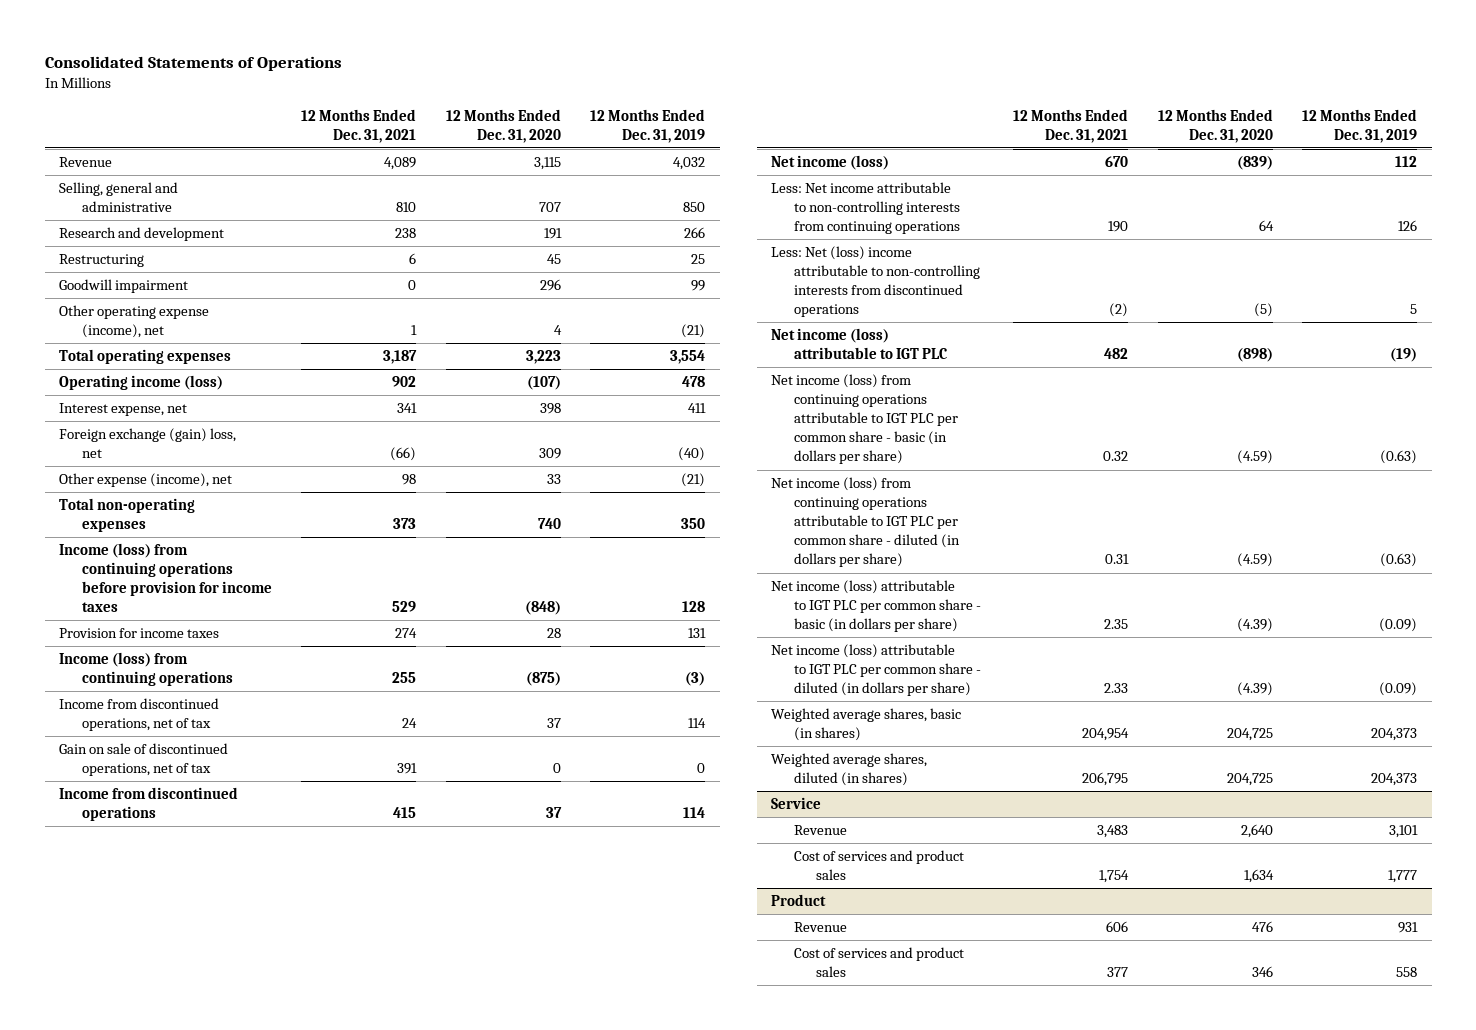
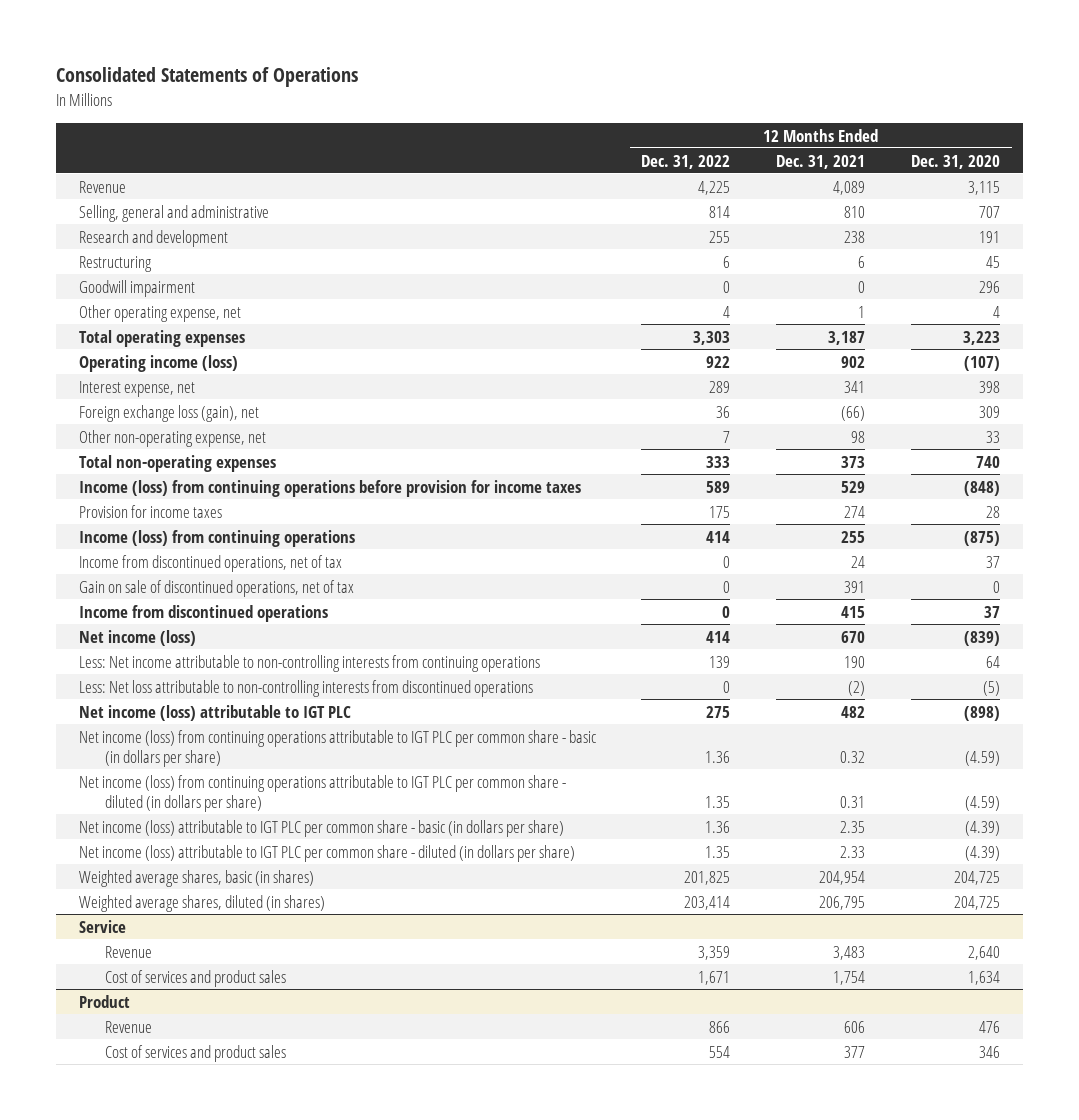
- | 12 Months Ended Dec. 31, 2021 | 12 Months Ended Dec. 31, 2020 | 12 Months Ended Dec. 31, 2019
+ | 12 Months Ended Dec. 31, 2022 | 12 Months Ended Dec. 31, 2021 | 12 Months Ended Dec. 31, 2020
- Other operating expense (income), net | 1 | 4 | (21)
+ Other operating expense, net | 4 | 1 | 4
- Foreign exchange (gain) loss, net | (66) | 309 | (40)
- Other expense (income), net | 98 | 33 | (21)
+ Foreign exchange loss (gain), net | 36 | (66) | 309
+ Other non-operating expense, net | 7 | 98 | 33
- Less: Net (loss) income attributable to non-controlling interests from discontinued operations | (2) | (5) | 5
+ Less: Net loss attributable to non-controlling interests from discontinued operations | 0 | (2) | (5)

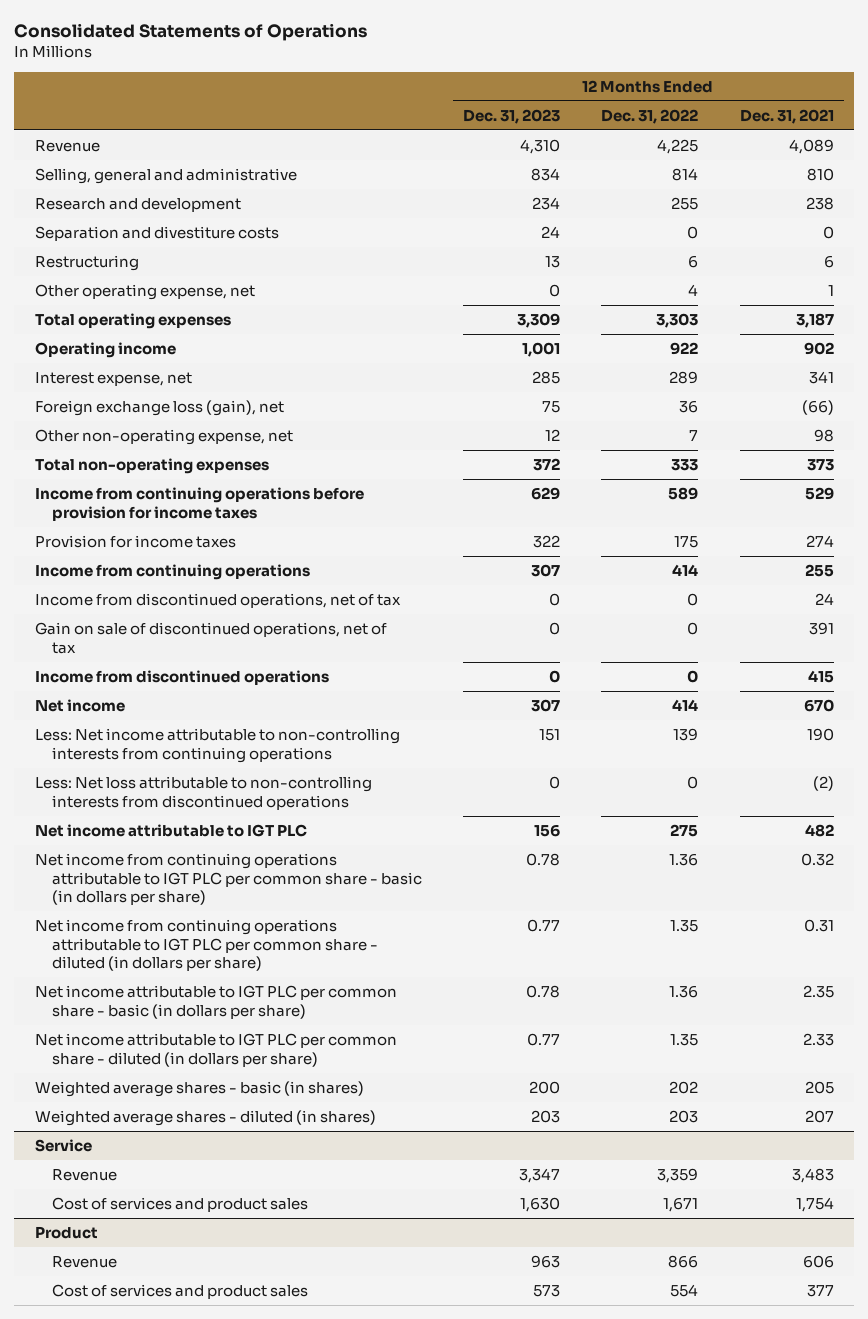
- | 12 Months Ended Dec. 31, 2022 | 12 Months Ended Dec. 31, 2021 | 12 Months Ended Dec. 31, 2020
+ | 12 Months Ended Dec. 31, 2023 | 12 Months Ended Dec. 31, 2022 | 12 Months Ended Dec. 31, 2021
+ Separation and divestiture costs | 24 | 0 | 0
- Goodwill impairment | 0 | 0 | 296
- Operating income (loss) | 922 | 902 | (107)
+ Operating income | 1,001 | 922 | 902
- Income (loss) from continuing operations before provision for income taxes | 589 | 529 | (848)
+ Income from continuing operations before provision for income taxes | 629 | 589 | 529
- Income (loss) from continuing operations | 414 | 255 | (875)
+ Income from continuing operations | 307 | 414 | 255
- Net income (loss) | 414 | 670 | (839)
+ Net income | 307 | 414 | 670
- Net income (loss) attributable to IGT PLC | 275 | 482 | (898)
- Net income (loss) from continuing operations attributable to IGT PLC per common share - basic (in dollars per share) | 1.36 | 0.32 | (4.59)
- Net income (loss) from continuing operations attributable to IGT PLC per common share - diluted (in dollars per share) | 1.35 | 0.31 | (4.59)
- Net income (loss) attributable to IGT PLC per common share - basic (in dollars per share) | 1.36 | 2.35 | (4.39)
- Net income (loss) attributable to IGT PLC per common share - diluted (in dollars per share) | 1.35 | 2.33 | (4.39)
- Weighted average shares, basic (in shares) | 201,825 | 204,954 | 204,725
- Weighted average shares, diluted (in shares) | 203,414 | 206,795 | 204,725
+ Net income attributable to IGT PLC | 156 | 275 | 482
+ Net income from continuing operations attributable to IGT PLC per common share - basic (in dollars per share) | 0.78 | 1.36 | 0.32
+ Net income from continuing operations attributable to IGT PLC per common share - diluted (in dollars per share) | 0.77 | 1.35 | 0.31
+ Net income attributable to IGT PLC per common share - basic (in dollars per share) | 0.78 | 1.36 | 2.35
+ Net income attributable to IGT PLC per common share - diluted (in dollars per share) | 0.77 | 1.35 | 2.33
+ Weighted average shares - basic (in shares) | 200 | 202 | 205
+ Weighted average shares - diluted (in shares) | 203 | 203 | 207

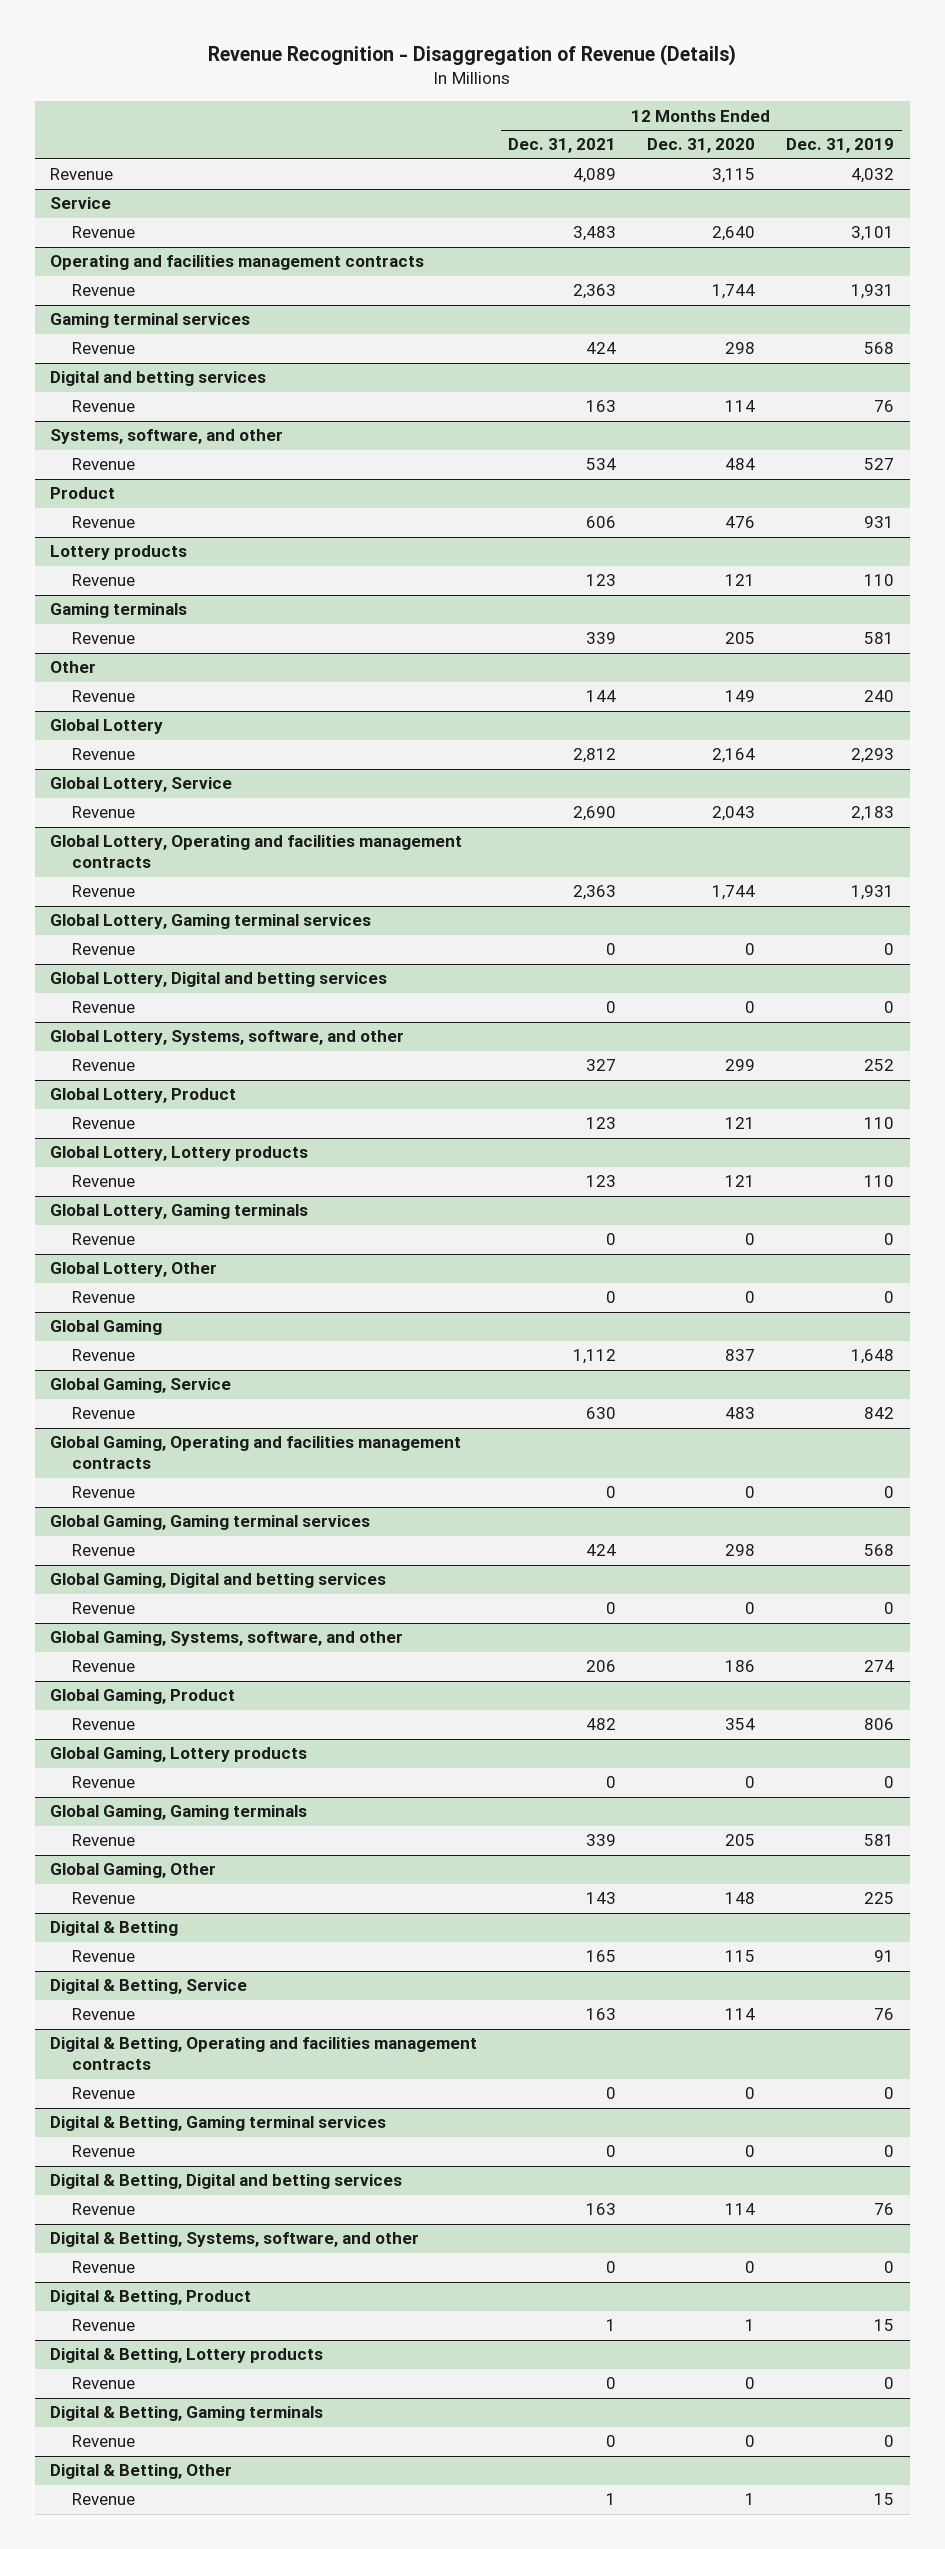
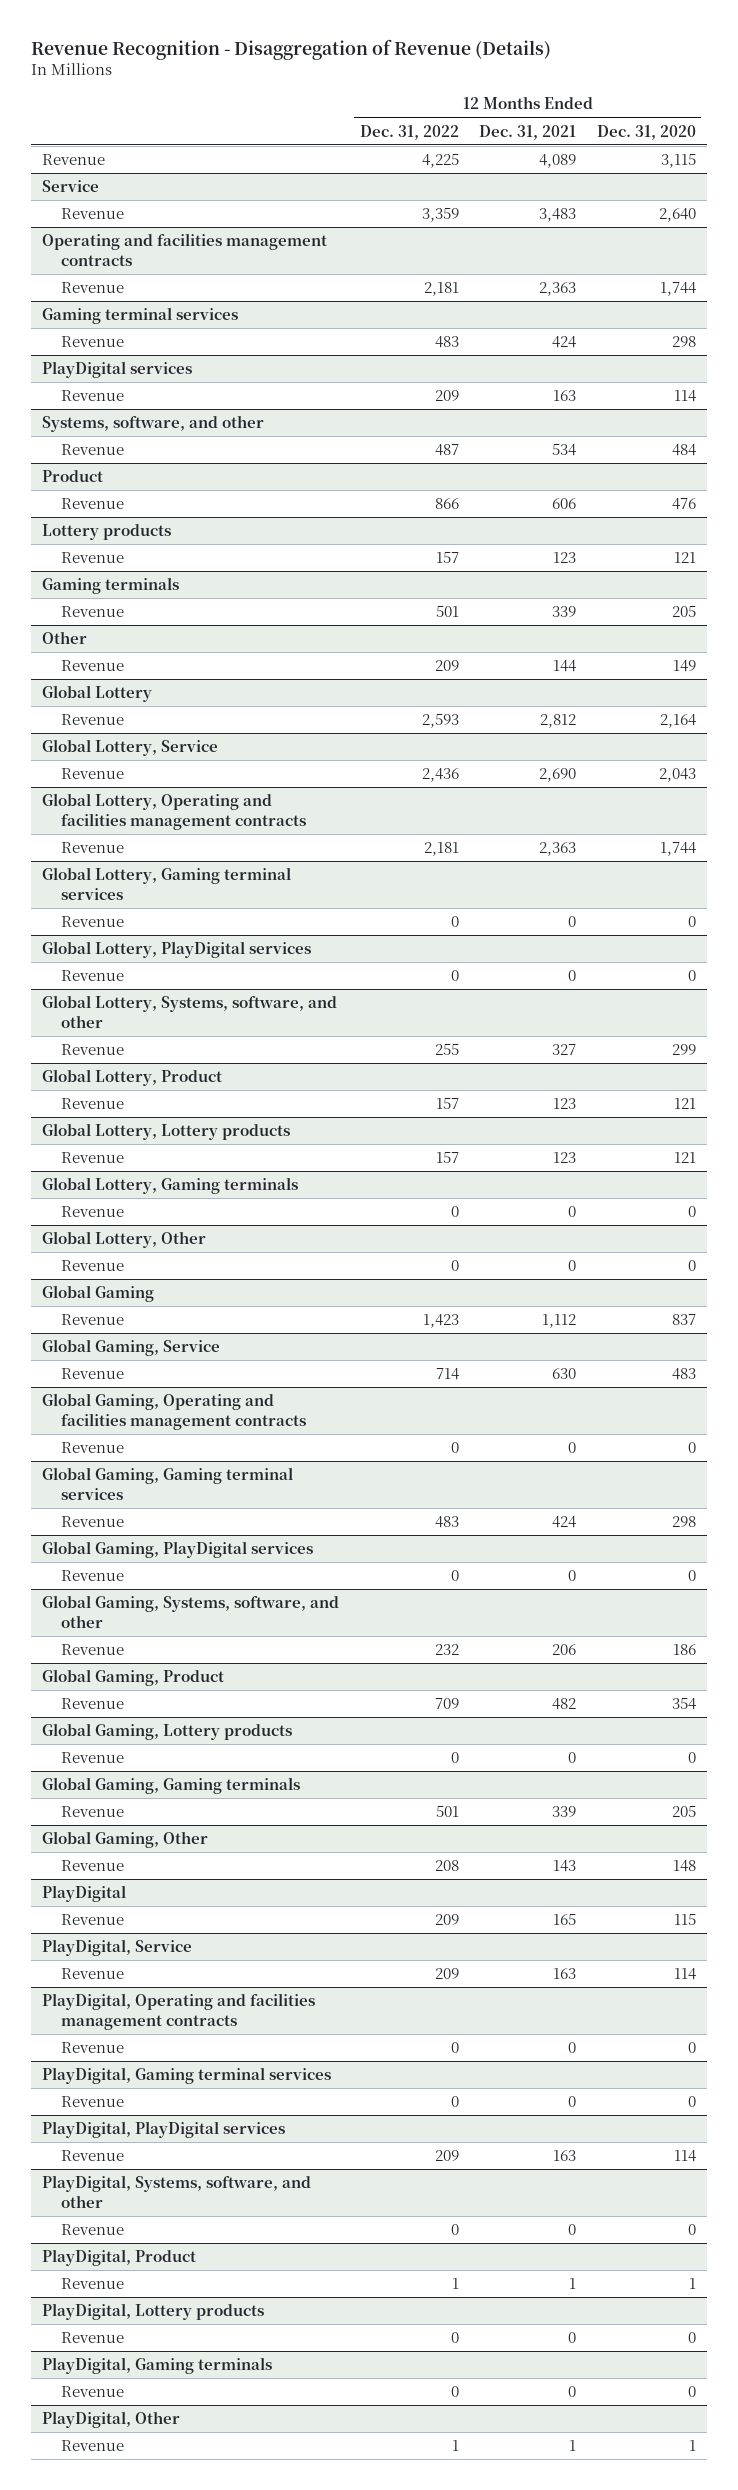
- | 12 Months Ended Dec. 31, 2021 | 12 Months Ended Dec. 31, 2020 | 12 Months Ended Dec. 31, 2019
+ | 12 Months Ended Dec. 31, 2022 | 12 Months Ended Dec. 31, 2021 | 12 Months Ended Dec. 31, 2020
- Digital and betting services
+ PlayDigital services
- Global Lottery, Digital and betting services
+ Global Lottery, PlayDigital services
- Global Gaming, Digital and betting services
+ Global Gaming, PlayDigital services
- Digital & Betting
+ PlayDigital
- Digital & Betting, Service
+ PlayDigital, Service
- Digital & Betting, Operating and facilities management contracts
+ PlayDigital, Operating and facilities management contracts
- Digital & Betting, Gaming terminal services
+ PlayDigital, Gaming terminal services
- Digital & Betting, Digital and betting services
+ PlayDigital, PlayDigital services
- Digital & Betting, Systems, software, and other
+ PlayDigital, Systems, software, and other
- Digital & Betting, Product
+ PlayDigital, Product
- Digital & Betting, Lottery products
+ PlayDigital, Lottery products
- Digital & Betting, Gaming terminals
+ PlayDigital, Gaming terminals
- Digital & Betting, Other
+ PlayDigital, Other

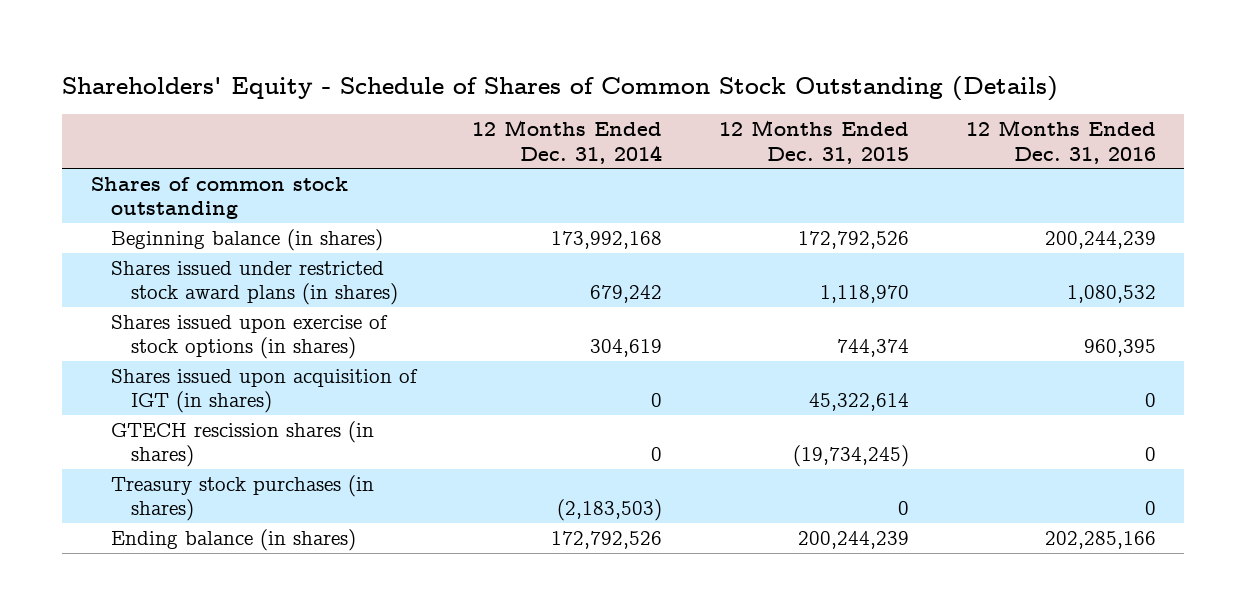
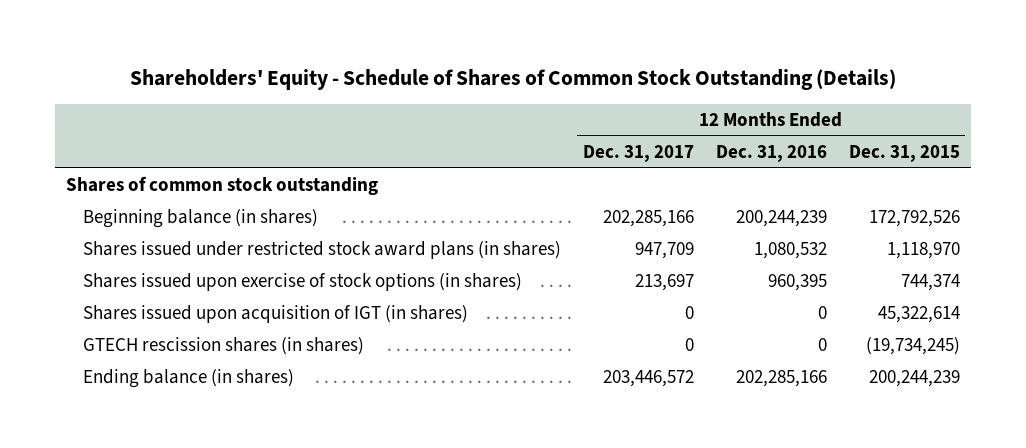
- | 12 Months Ended Dec. 31, 2014 | 12 Months Ended Dec. 31, 2015 | 12 Months Ended Dec. 31, 2016
+ | 12 Months Ended Dec. 31, 2017 | 12 Months Ended Dec. 31, 2016 | 12 Months Ended Dec. 31, 2015
- Treasury stock purchases (in shares) | (2,183,503) | 0 | 0

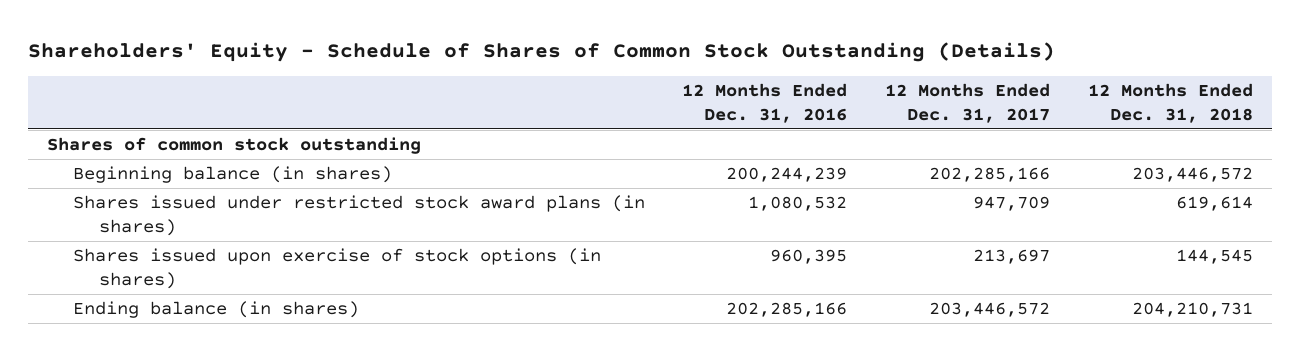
- | 12 Months Ended Dec. 31, 2017 | 12 Months Ended Dec. 31, 2016 | 12 Months Ended Dec. 31, 2015
+ | 12 Months Ended Dec. 31, 2016 | 12 Months Ended Dec. 31, 2017 | 12 Months Ended Dec. 31, 2018
- Shares issued upon acquisition of IGT (in shares) | 0 | 0 | 45,322,614
- GTECH rescission shares (in shares) | 0 | 0 | (19,734,245)

